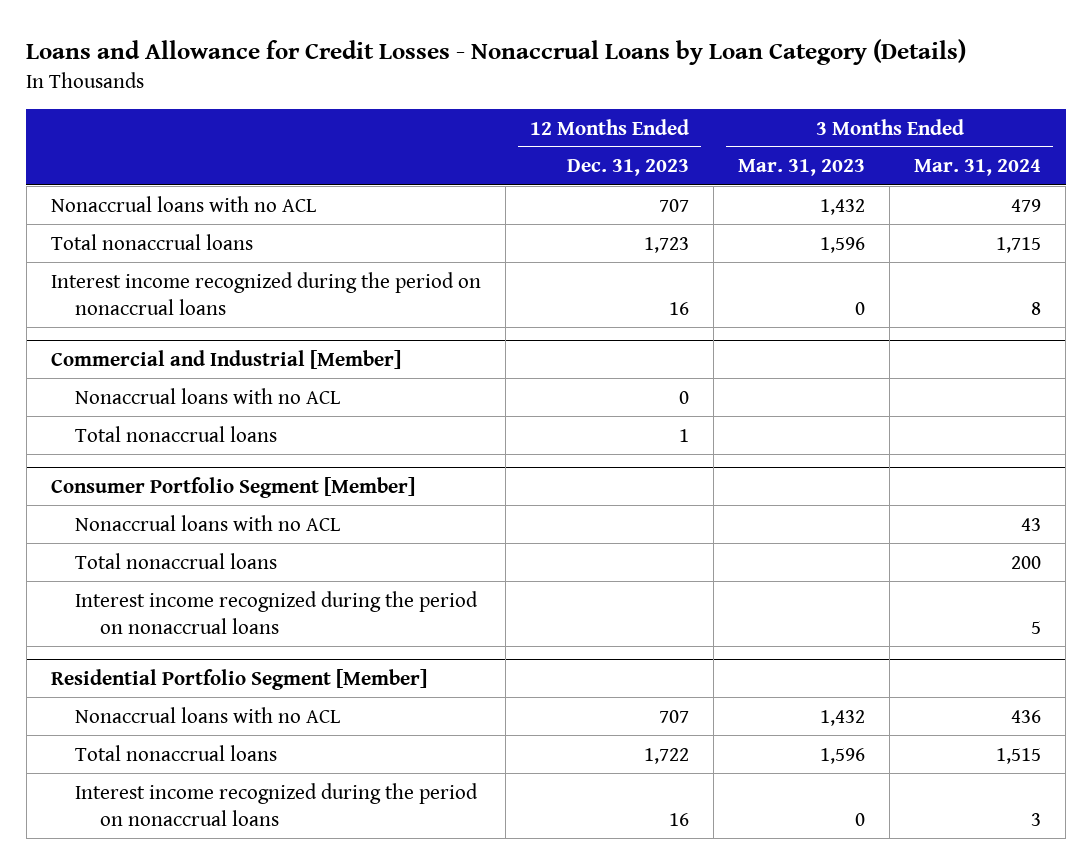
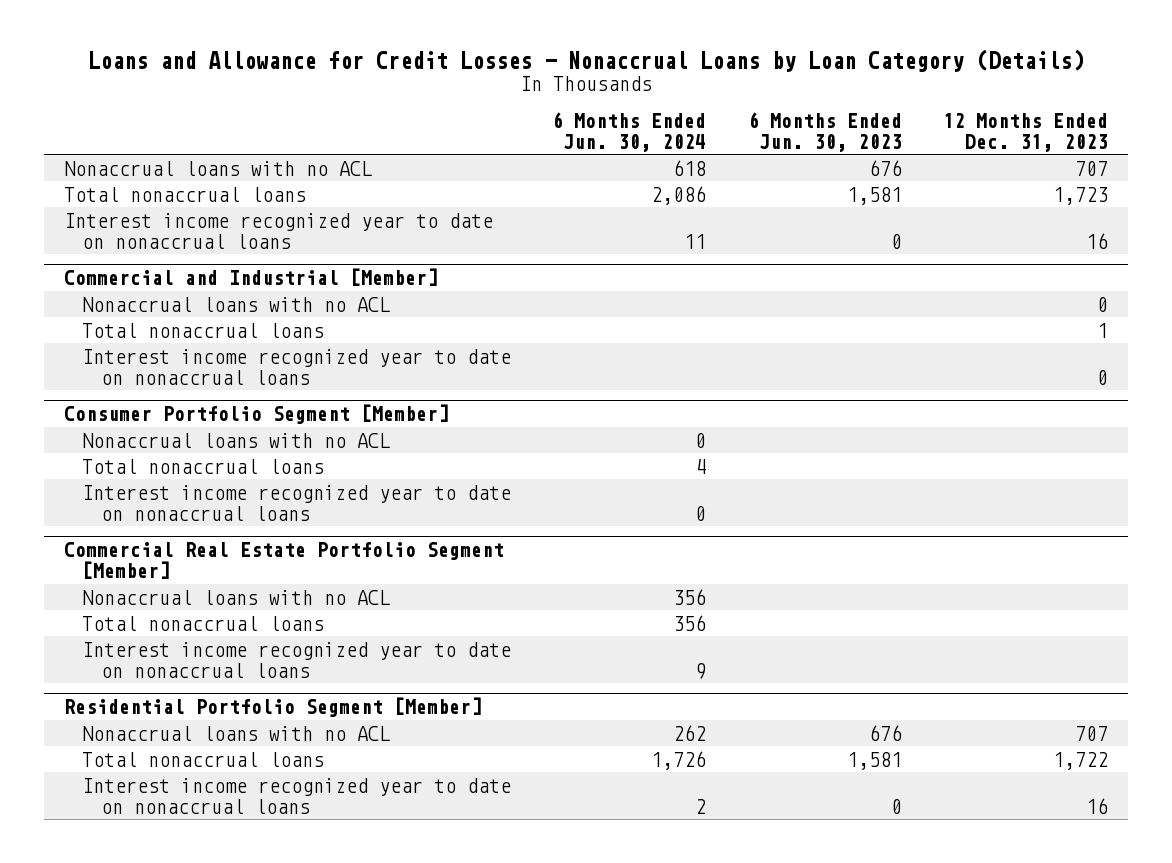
- | 12 Months Ended Dec. 31, 2023 | 3 Months Ended Mar. 31, 2023 | 3 Months Ended Mar. 31, 2024
+ | 6 Months Ended Jun. 30, 2024 | 6 Months Ended Jun. 30, 2023 | 12 Months Ended Dec. 31, 2023
- Interest income recognized during the period on nonaccrual loans | 16 | 0 | 8
+ Interest income recognized year to date on nonaccrual loans | 11 | 0 | 16
@ Commercial and Industrial [Member]
+ Interest income recognized year to date on nonaccrual loans | | | 0
@ Consumer Portfolio Segment [Member]
- Interest income recognized during the period on nonaccrual loans | | | 5
+ Interest income recognized year to date on nonaccrual loans | 0 | |
+ Commercial Real Estate Portfolio Segment [Member]
+ Nonaccrual loans with no ACL | 356 | |
+ Total nonaccrual loans | 356 | |
+ Interest income recognized year to date on nonaccrual loans | 9 | |
@ Residential Portfolio Segment [Member]
- Interest income recognized during the period on nonaccrual loans | 16 | 0 | 3
+ Interest income recognized year to date on nonaccrual loans | 2 | 0 | 16

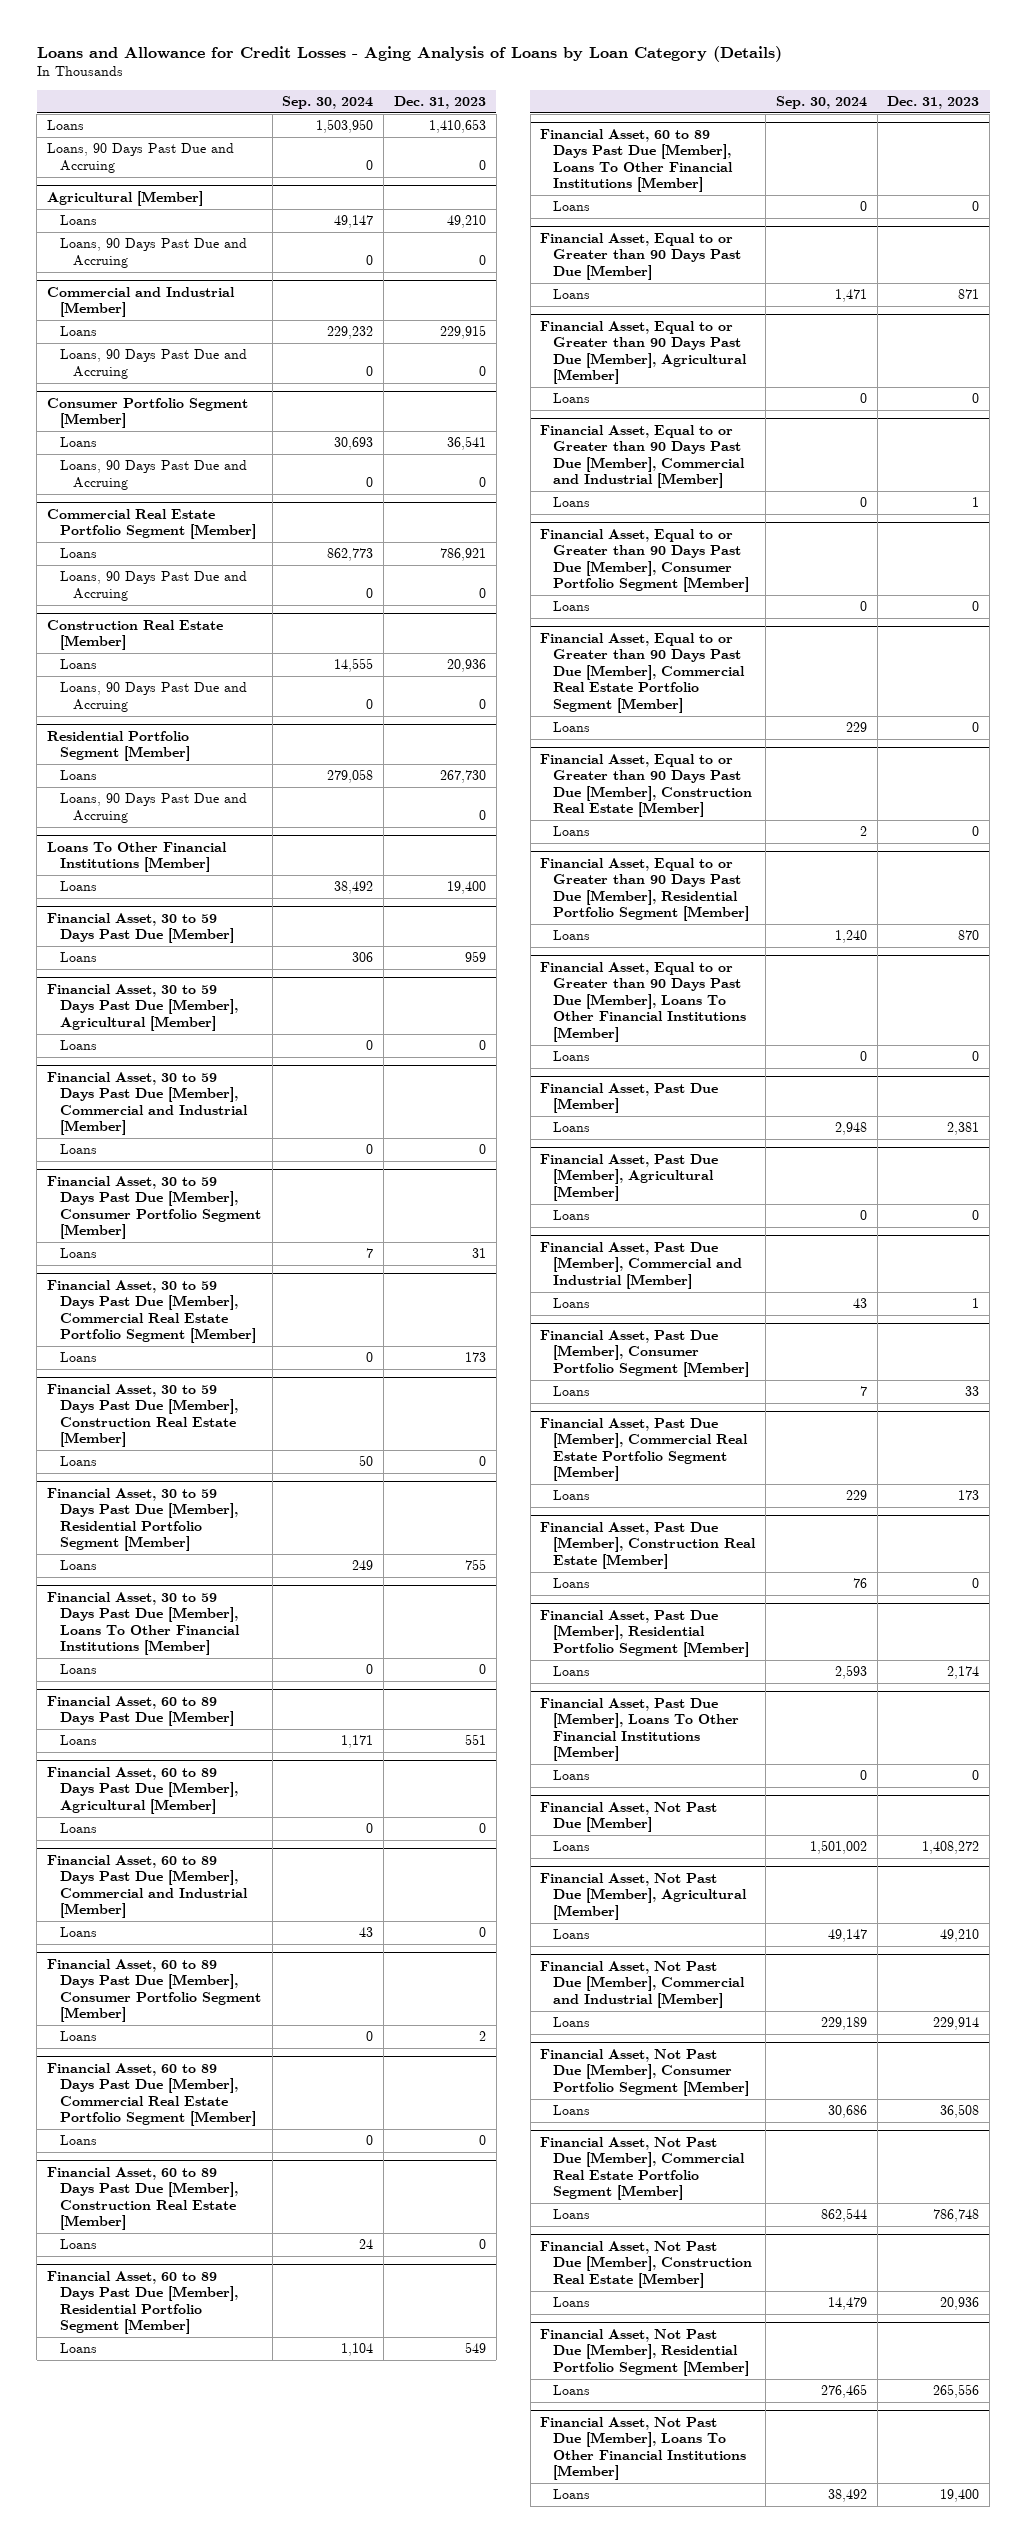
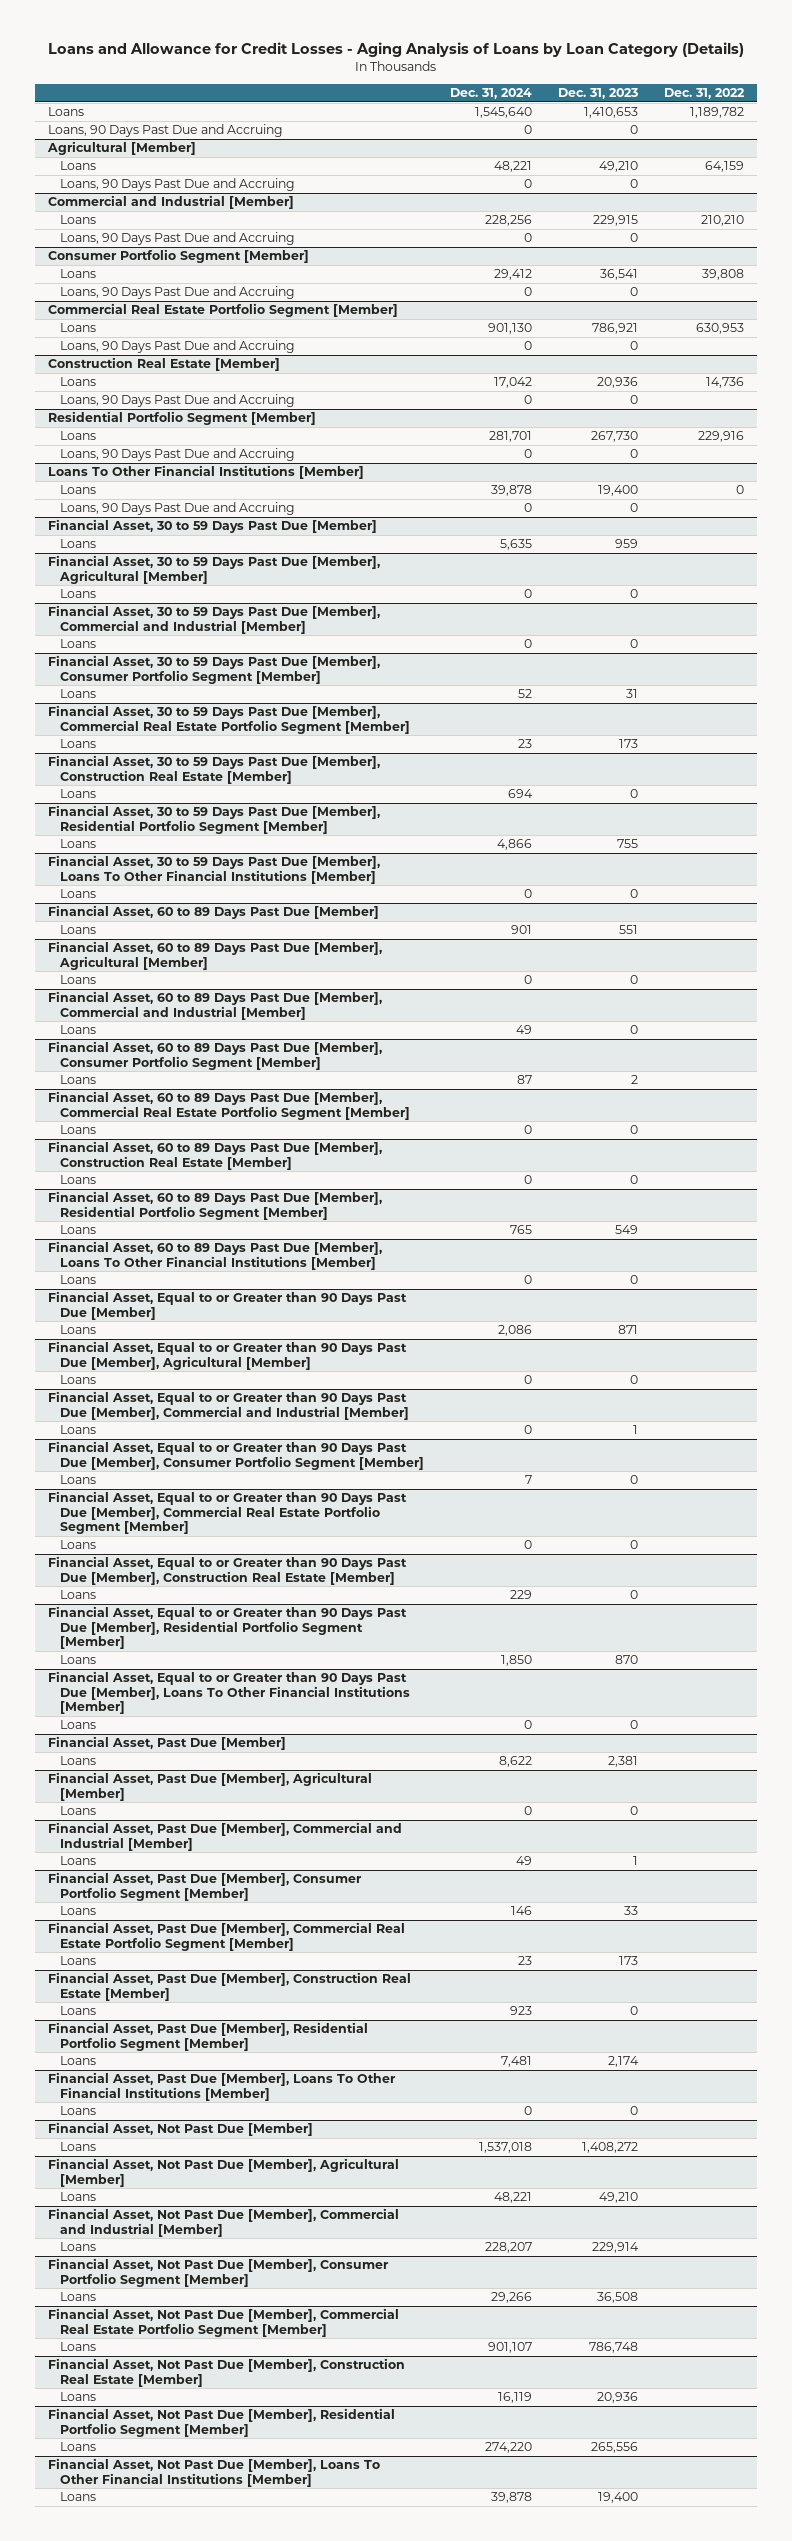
- | Sep. 30, 2024 | Dec. 31, 2023
+ | Dec. 31, 2024 | Dec. 31, 2023 | Dec. 31, 2022
@ Loans To Other Financial Institutions [Member]
+ Loans, 90 Days Past Due and Accruing | 0 | 0 |

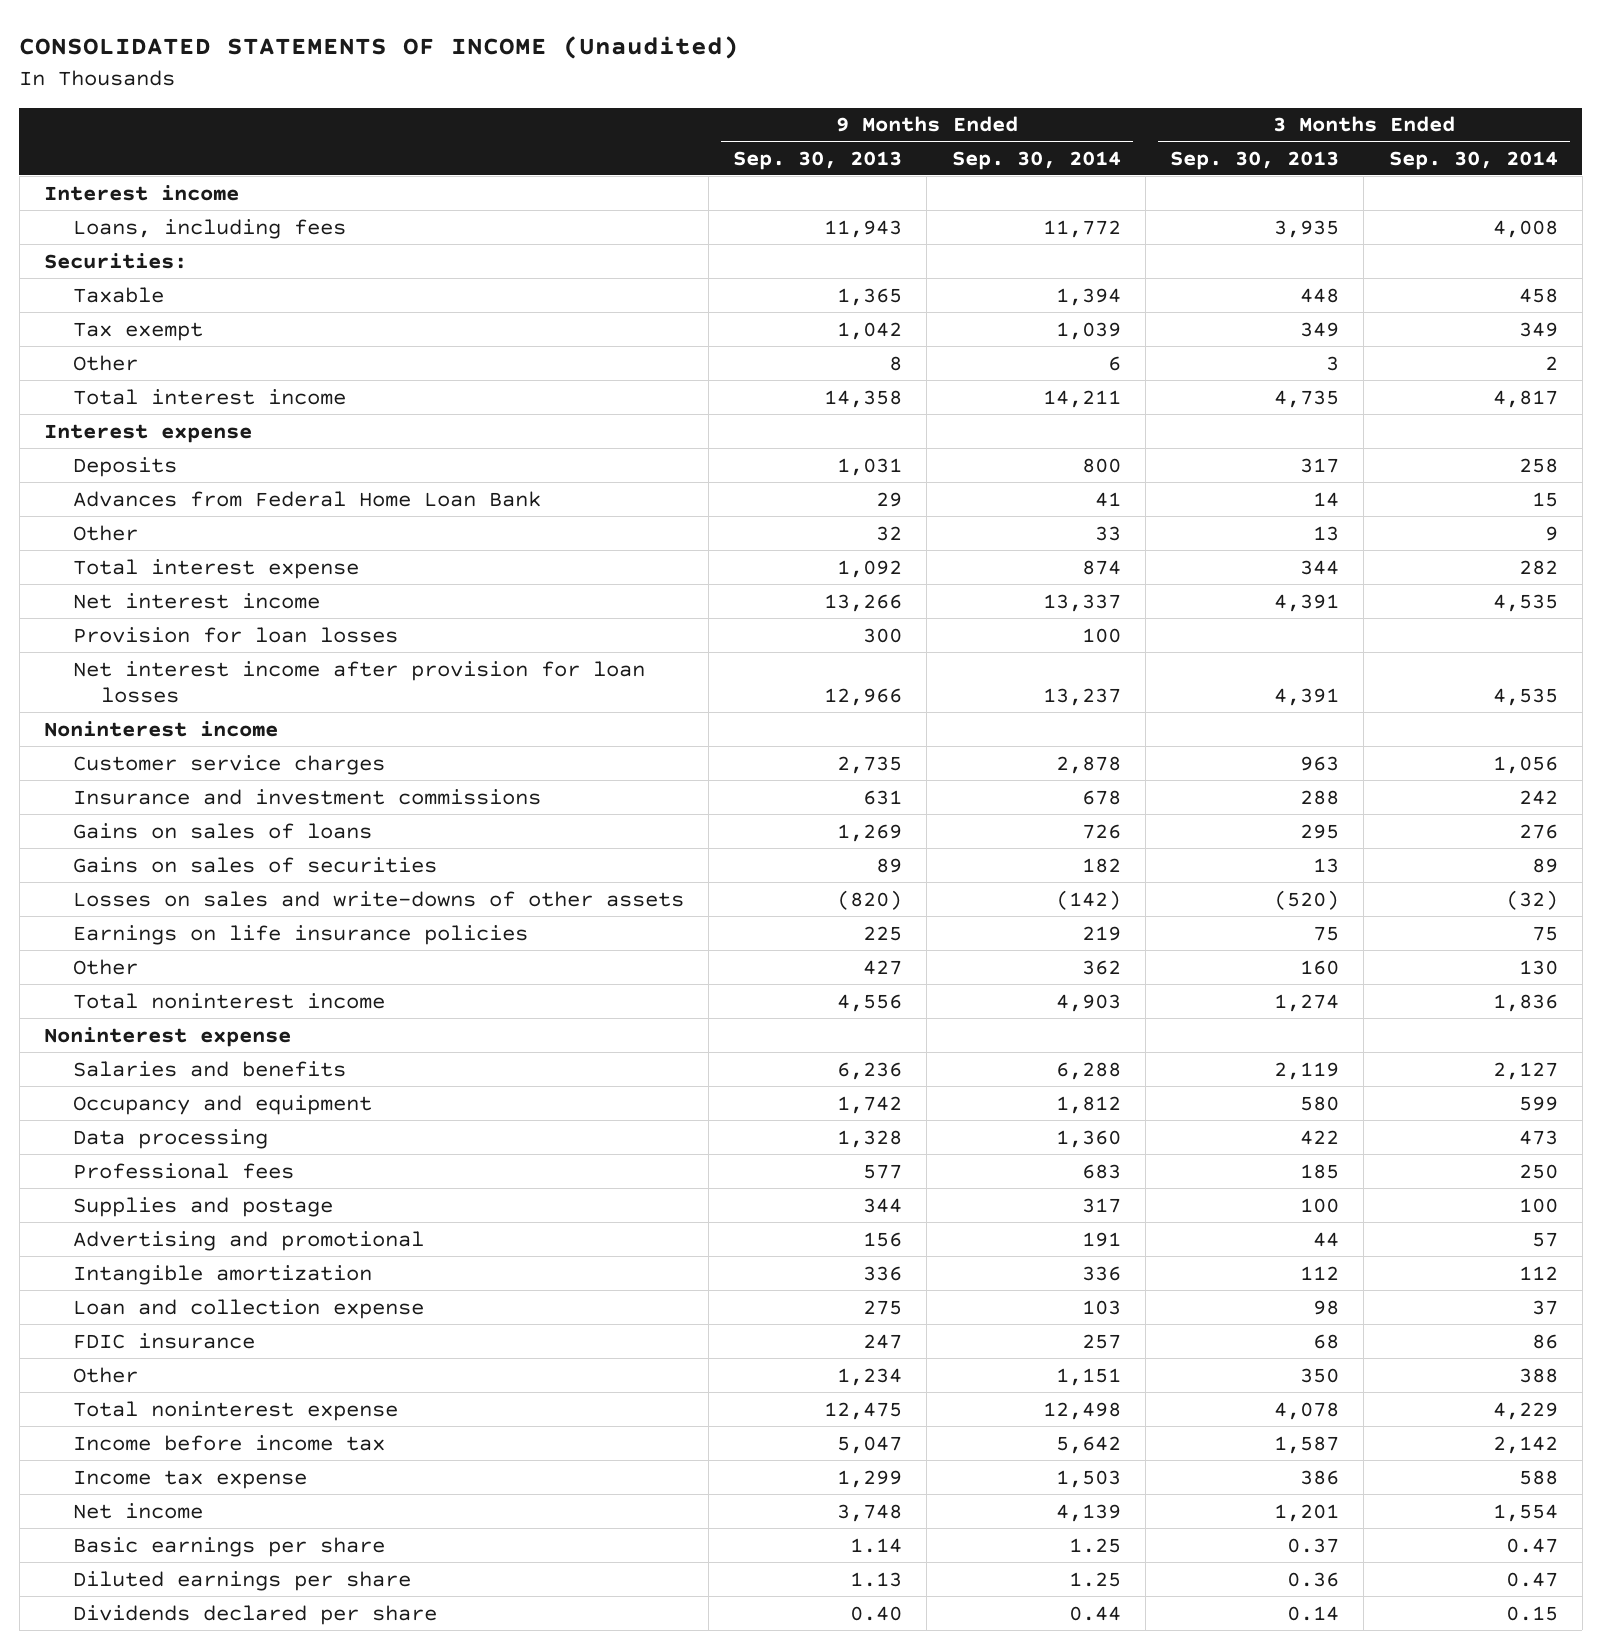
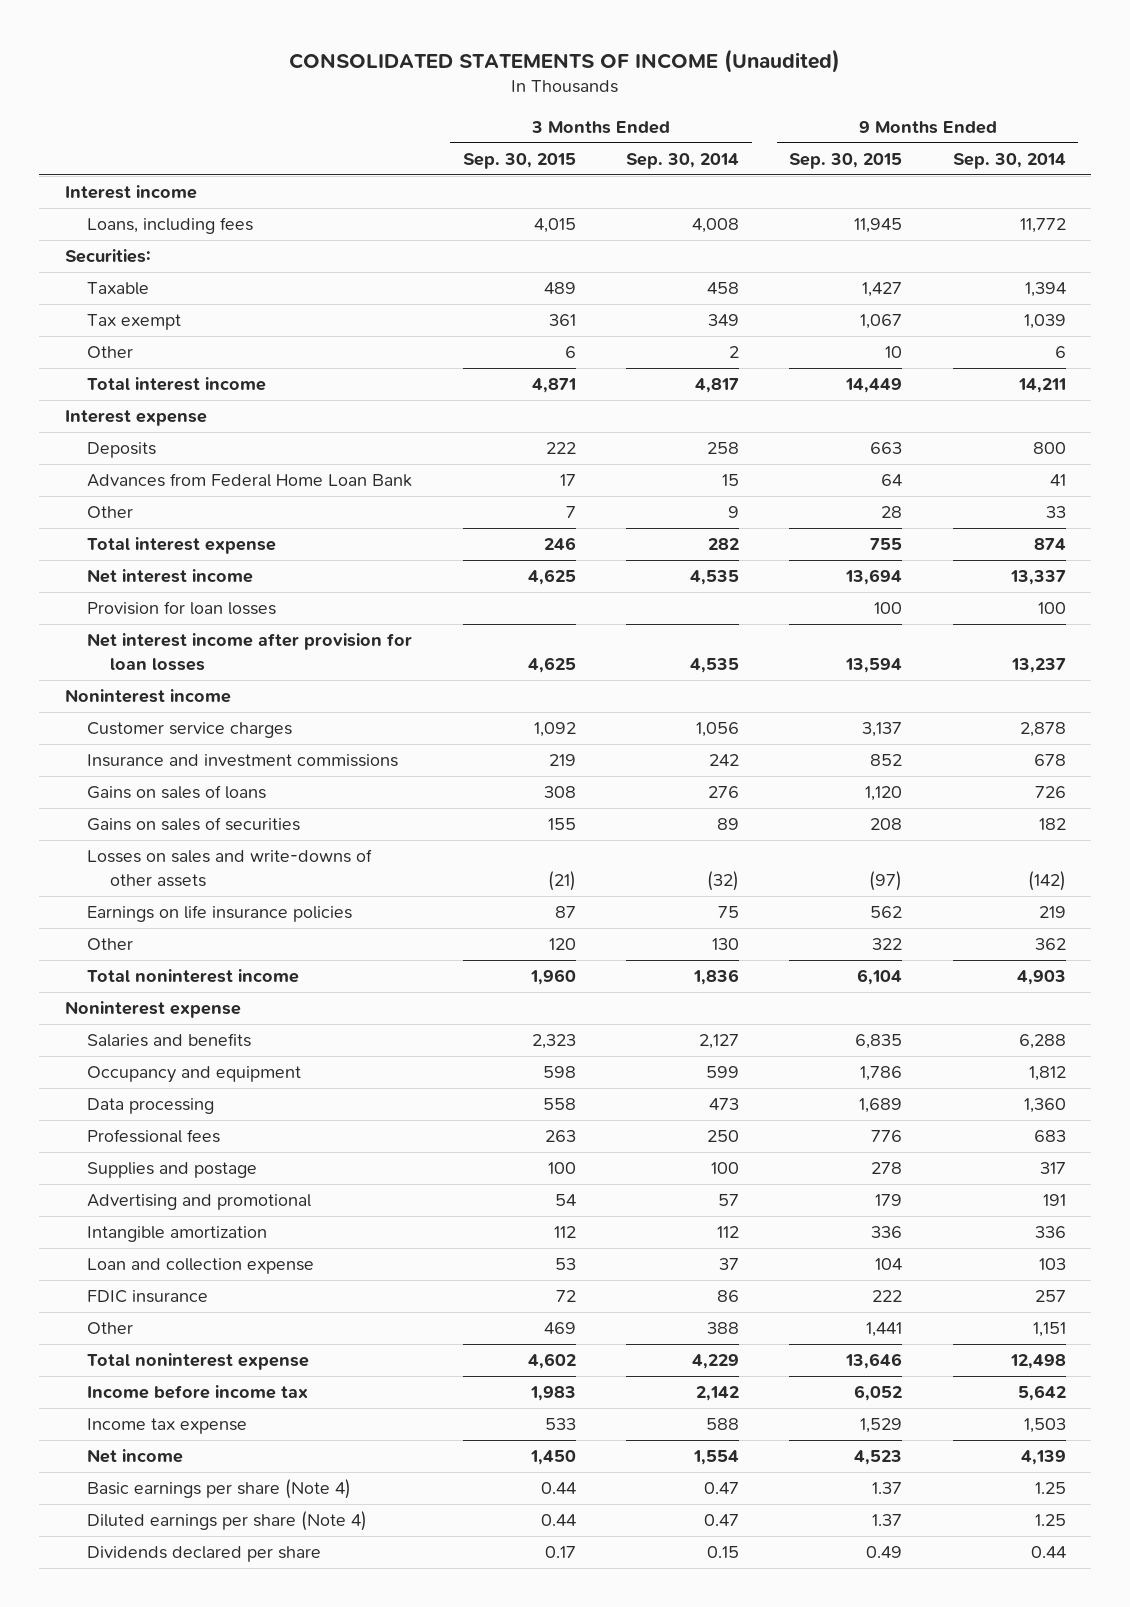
- | 9 Months Ended Sep. 30, 2013 | 9 Months Ended Sep. 30, 2014 | 3 Months Ended Sep. 30, 2013 | 3 Months Ended Sep. 30, 2014
+ | 3 Months Ended Sep. 30, 2015 | 3 Months Ended Sep. 30, 2014 | 9 Months Ended Sep. 30, 2015 | 9 Months Ended Sep. 30, 2014
- Basic earnings per share | 1.14 | 1.25 | 0.37 | 0.47
- Diluted earnings per share | 1.13 | 1.25 | 0.36 | 0.47
+ Basic earnings per share (Note 4) | 0.44 | 0.47 | 1.37 | 1.25
+ Diluted earnings per share (Note 4) | 0.44 | 0.47 | 1.37 | 1.25

